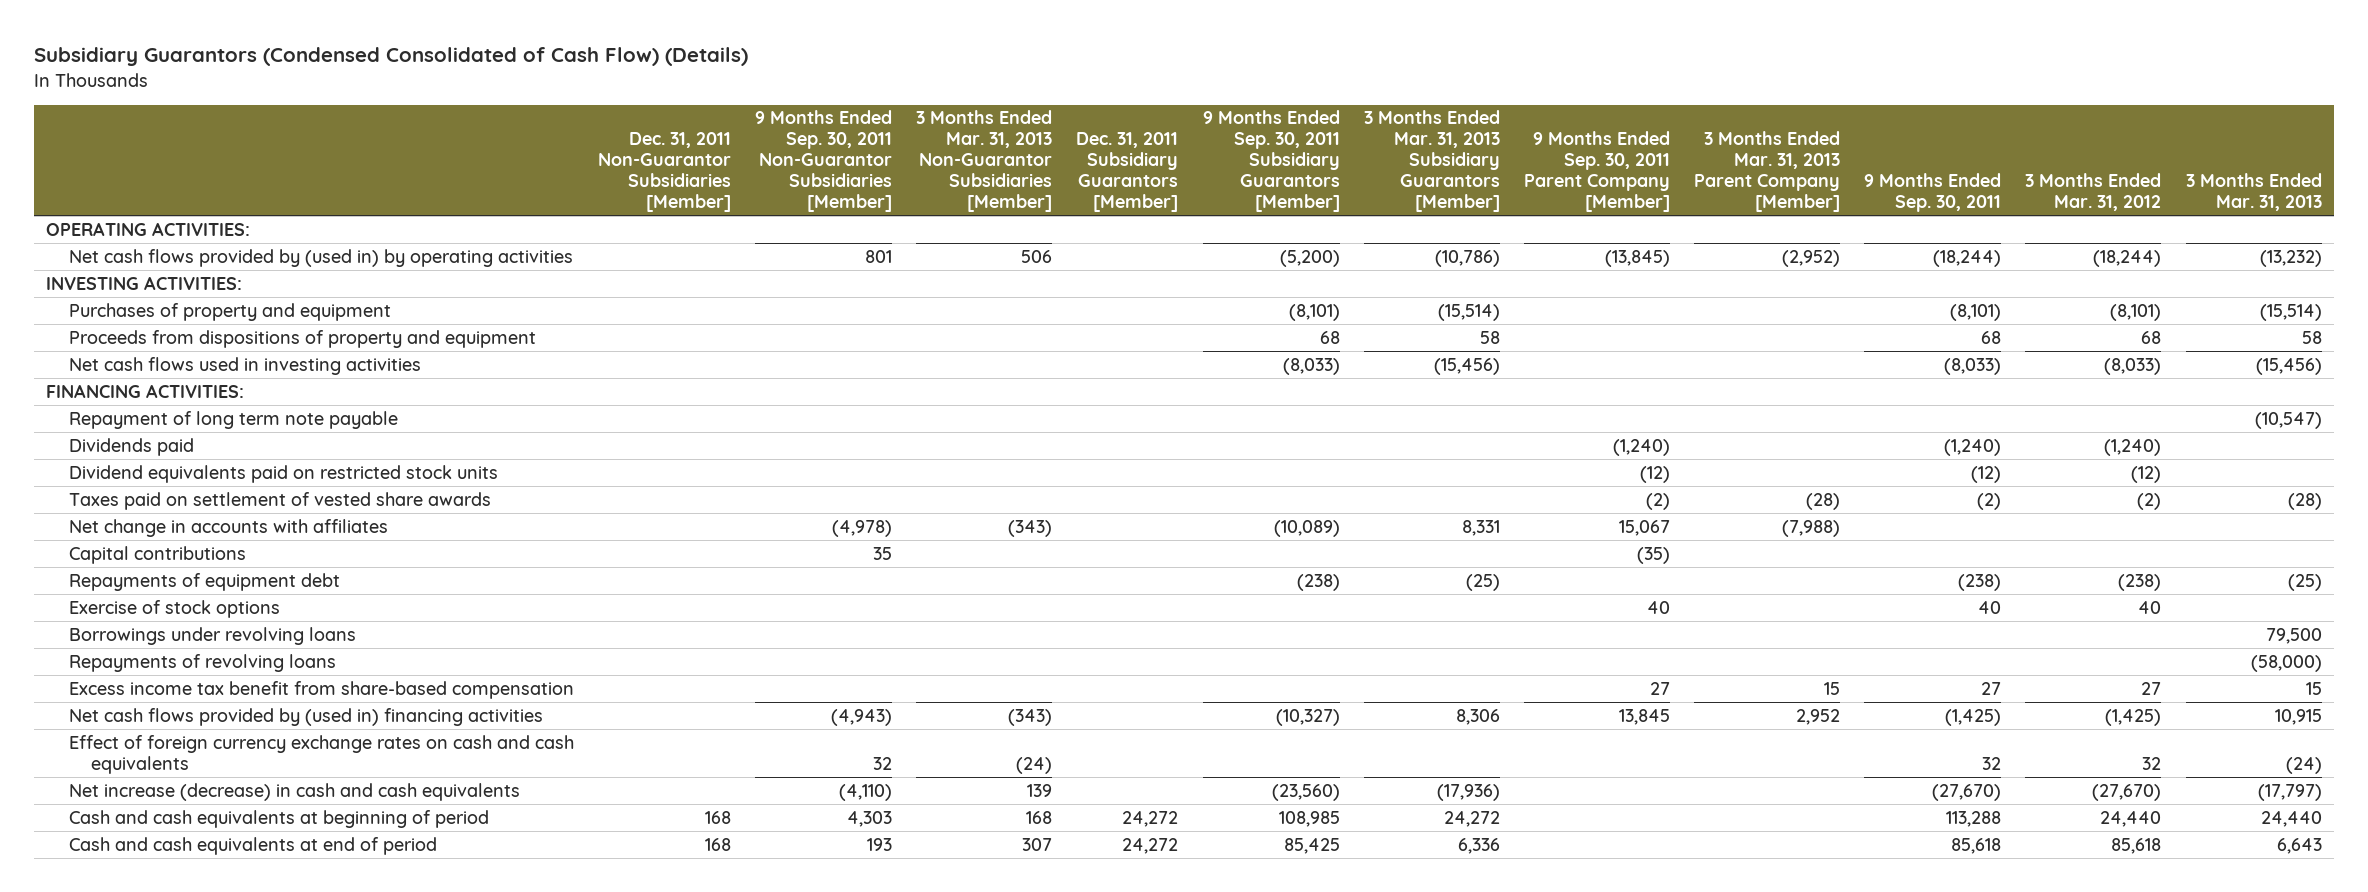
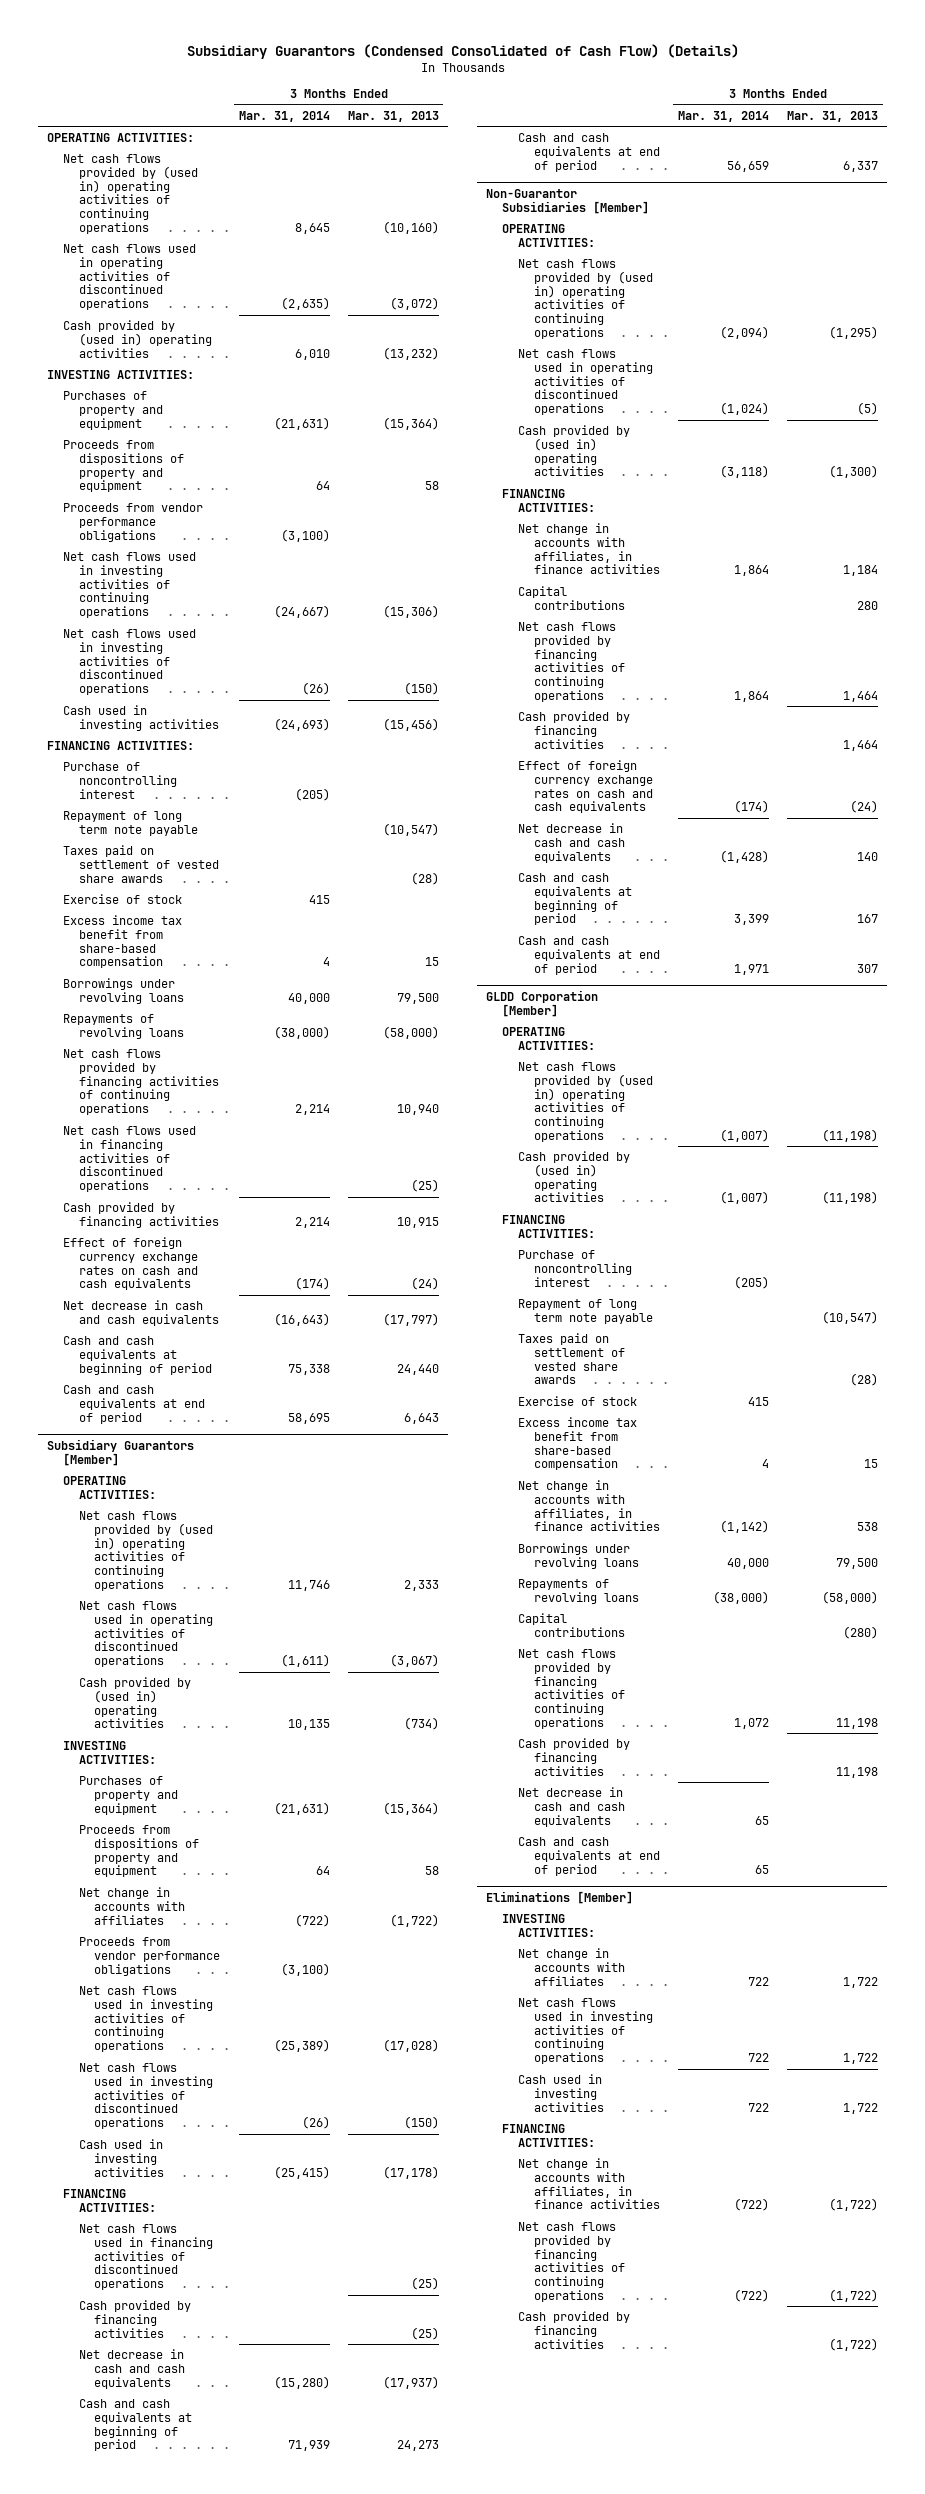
- | Dec. 31, 2011 Non-Guarantor Subsidiaries [Member] | 9 Months Ended Sep. 30, 2011 Non-Guarantor Subsidiaries [Member] | 3 Months Ended Mar. 31, 2013 Non-Guarantor Subsidiaries [Member] | Dec. 31, 2011 Subsidiary Guarantors [Member] | 9 Months Ended Sep. 30, 2011 Subsidiary Guarantors [Member] | 3 Months Ended Mar. 31, 2013 Subsidiary Guarantors [Member] | 9 Months Ended Sep. 30, 2011 Parent Company [Member] | 3 Months Ended Mar. 31, 2013 Parent Company [Member] | 9 Months Ended Sep. 30, 2011 | 3 Months Ended Mar. 31, 2012 | 3 Months Ended Mar. 31, 2013
+ | 3 Months Ended Mar. 31, 2014 | 3 Months Ended Mar. 31, 2013
- Net cash flows provided by (used in) by operating activities | | 801 | 506 | | (5,200) | (10,786) | (13,845) | (2,952) | (18,244) | (18,244) | (13,232)
+ Net cash flows provided by (used in) operating activities of continuing operations | 8,645 | (10,160)
+ Net cash flows used in operating activities of discontinued operations | (2,635) | (3,072)
+ Cash provided by (used in) operating activities | 6,010 | (13,232)
- Purchases of property and equipment | | | | | (8,101) | (15,514) | | | (8,101) | (8,101) | (15,514)
+ Purchases of property and equipment | (21,631) | (15,364)
- Net cash flows used in investing activities | | | | | (8,033) | (15,456) | | | (8,033) | (8,033) | (15,456)
+ Proceeds from vendor performance obligations | (3,100) |
+ Net cash flows used in investing activities of continuing operations | (24,667) | (15,306)
+ Net cash flows used in investing activities of discontinued operations | (26) | (150)
+ Cash used in investing activities | (24,693) | (15,456)
+ Purchase of noncontrolling interest | (205) |
- Dividends paid | | | | | | | (1,240) | | (1,240) | (1,240) |
- Dividend equivalents paid on restricted stock units | | | | | | | (12) | | (12) | (12) |
- Net change in accounts with affiliates | | (4,978) | (343) | | (10,089) | 8,331 | 15,067 | (7,988) | | |
- Capital contributions | | 35 | | | | | (35) | | | |
- Repayments of equipment debt | | | | | (238) | (25) | | | (238) | (238) | (25)
- Exercise of stock options | | | | | | | 40 | | 40 | 40 |
+ Exercise of stock | 415 |
moved up: Excess income tax benefit from share-based compensation | 4 | 15
- Net cash flows provided by (used in) financing activities | | (4,943) | (343) | | (10,327) | 8,306 | 13,845 | 2,952 | (1,425) | (1,425) | 10,915
+ Net cash flows provided by financing activities of continuing operations | 2,214 | 10,940
+ Net cash flows used in financing activities of discontinued operations | | (25)
+ Cash provided by financing activities | 2,214 | 10,915
- Net increase (decrease) in cash and cash equivalents | | (4,110) | 139 | | (23,560) | (17,936) | | | (27,670) | (27,670) | (17,797)
+ Net decrease in cash and cash equivalents | (16,643) | (17,797)
+ Subsidiary Guarantors [Member]
+ OPERATING ACTIVITIES:
+ Net cash flows provided by (used in) operating activities of continuing operations | 11,746 | 2,333
+ Net cash flows used in operating activities of discontinued operations | (1,611) | (3,067)
+ Cash provided by (used in) operating activities | 10,135 | (734)
+ INVESTING ACTIVITIES:
+ Purchases of property and equipment | (21,631) | (15,364)
+ Proceeds from dispositions of property and equipment | 64 | 58
+ Net change in accounts with affiliates | (722) | (1,722)
+ Proceeds from vendor performance obligations | (3,100) |
+ Net cash flows used in investing activities of continuing operations | (25,389) | (17,028)
+ Net cash flows used in investing activities of discontinued operations | (26) | (150)
+ Cash used in investing activities | (25,415) | (17,178)
+ FINANCING ACTIVITIES:
+ Net cash flows used in financing activities of discontinued operations | | (25)
+ Cash provided by financing activities | | (25)
+ Net decrease in cash and cash equivalents | (15,280) | (17,937)
+ Cash and cash equivalents at beginning of period | 71,939 | 24,273
+ Cash and cash equivalents at end of period | 56,659 | 6,337
+ Non-Guarantor Subsidiaries [Member]
+ OPERATING ACTIVITIES:
+ Net cash flows provided by (used in) operating activities of continuing operations | (2,094) | (1,295)
+ Net cash flows used in operating activities of discontinued operations | (1,024) | (5)
+ Cash provided by (used in) operating activities | (3,118) | (1,300)
+ FINANCING ACTIVITIES:
+ Net change in accounts with affiliates, in finance activities | 1,864 | 1,184
+ Capital contributions | | 280
+ Net cash flows provided by financing activities of continuing operations | 1,864 | 1,464
+ Cash provided by financing activities | | 1,464
+ Effect of foreign currency exchange rates on cash and cash equivalents | (174) | (24)
+ Net decrease in cash and cash equivalents | (1,428) | 140
+ Cash and cash equivalents at beginning of period | 3,399 | 167
+ Cash and cash equivalents at end of period | 1,971 | 307
+ GLDD Corporation [Member]
+ OPERATING ACTIVITIES:
+ Net cash flows provided by (used in) operating activities of continuing operations | (1,007) | (11,198)
+ Cash provided by (used in) operating activities | (1,007) | (11,198)
+ FINANCING ACTIVITIES:
+ Purchase of noncontrolling interest | (205) |
+ Repayment of long term note payable | | (10,547)
+ Taxes paid on settlement of vested share awards | | (28)
+ Exercise of stock | 415 |
+ Excess income tax benefit from share-based compensation | 4 | 15
+ Net change in accounts with affiliates, in finance activities | (1,142) | 538
+ Borrowings under revolving loans | 40,000 | 79,500
+ Repayments of revolving loans | (38,000) | (58,000)
+ Capital contributions | | (280)
+ Net cash flows provided by financing activities of continuing operations | 1,072 | 11,198
+ Cash provided by financing activities | | 11,198
+ Net decrease in cash and cash equivalents | 65 |
+ Cash and cash equivalents at end of period | 65 |
+ Eliminations [Member]
+ INVESTING ACTIVITIES:
+ Net change in accounts with affiliates | 722 | 1,722
+ Net cash flows used in investing activities of continuing operations | 722 | 1,722
+ Cash used in investing activities | 722 | 1,722
+ FINANCING ACTIVITIES:
+ Net change in accounts with affiliates, in finance activities | (722) | (1,722)
+ Net cash flows provided by financing activities of continuing operations | (722) | (1,722)
+ Cash provided by financing activities | | (1,722)

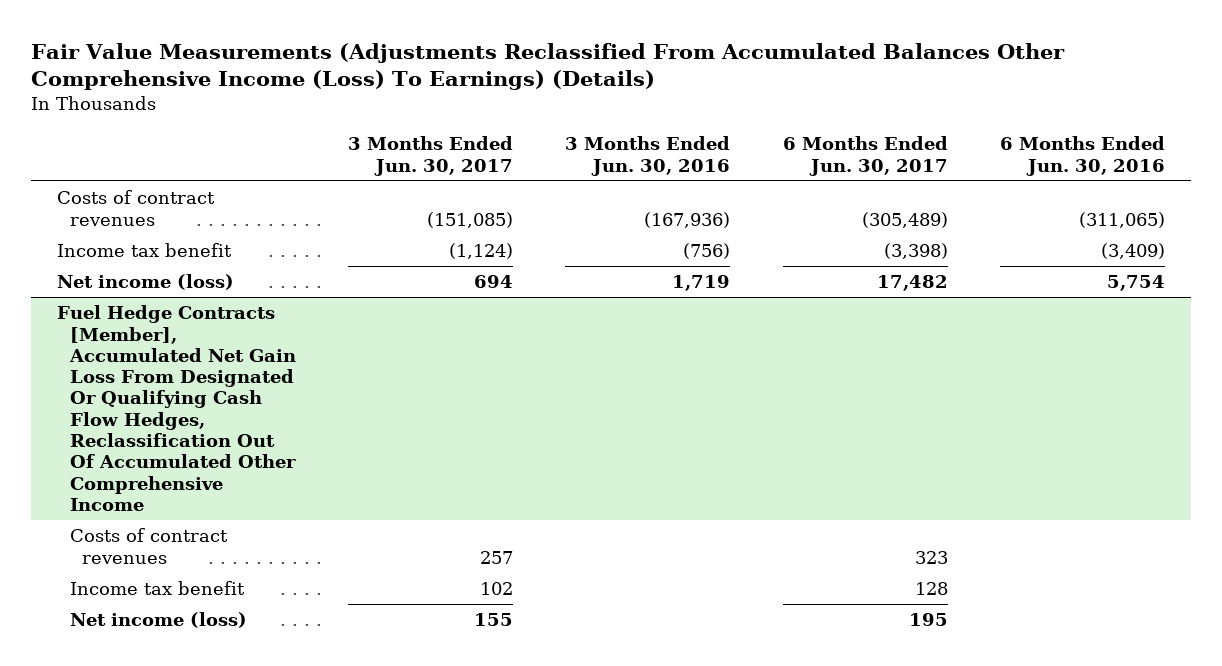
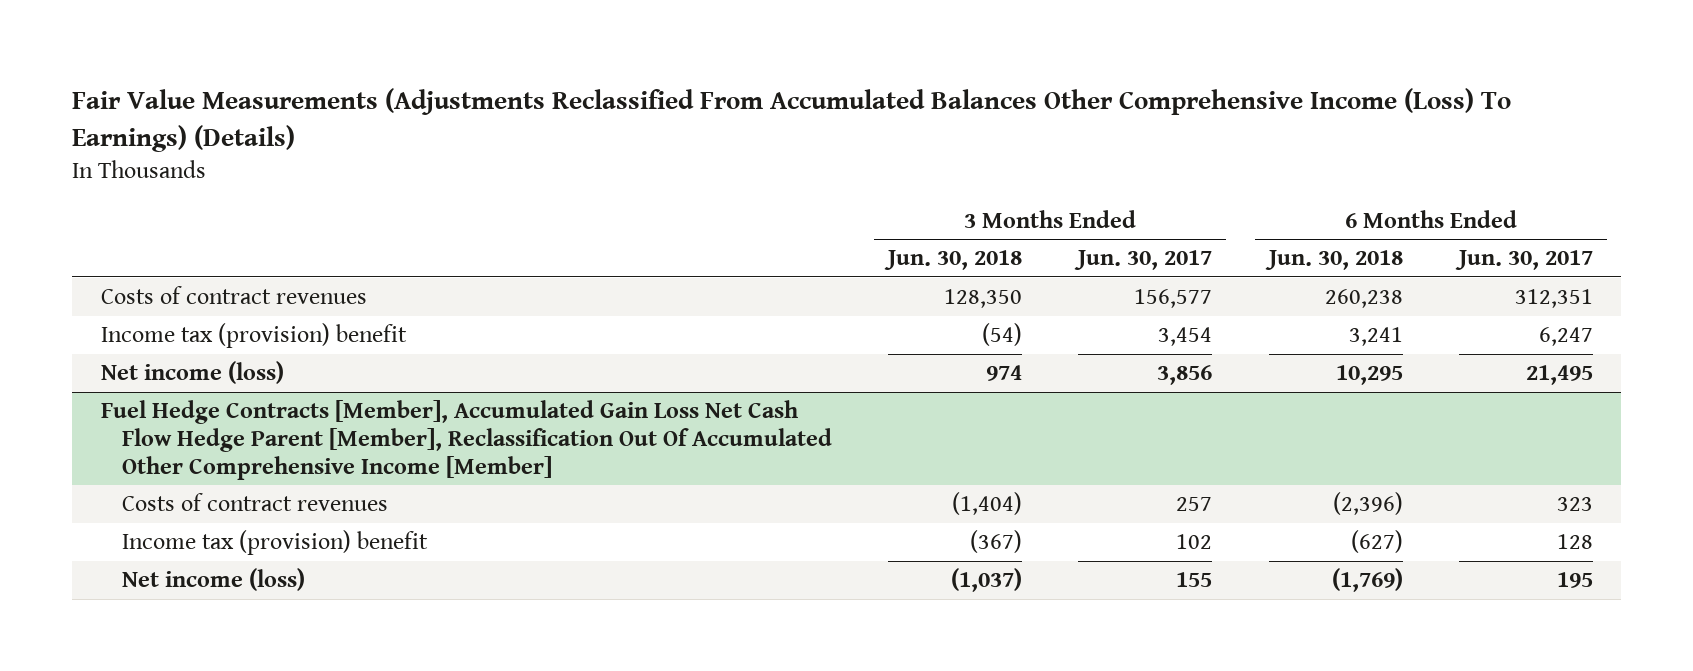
- | 3 Months Ended Jun. 30, 2017 | 3 Months Ended Jun. 30, 2016 | 6 Months Ended Jun. 30, 2017 | 6 Months Ended Jun. 30, 2016
+ | 3 Months Ended Jun. 30, 2018 | 3 Months Ended Jun. 30, 2017 | 6 Months Ended Jun. 30, 2018 | 6 Months Ended Jun. 30, 2017
- Costs of contract revenues | (151,085) | (167,936) | (305,489) | (311,065)
- Income tax benefit | (1,124) | (756) | (3,398) | (3,409)
- Net income (loss) | 694 | 1,719 | 17,482 | 5,754
- Fuel Hedge Contracts [Member], Accumulated Net Gain Loss From Designated Or Qualifying Cash Flow Hedges, Reclassification Out Of Accumulated Other Comprehensive Income
+ Costs of contract revenues | 128,350 | 156,577 | 260,238 | 312,351
+ Income tax (provision) benefit | (54) | 3,454 | 3,241 | 6,247
+ Net income (loss) | 974 | 3,856 | 10,295 | 21,495
+ Fuel Hedge Contracts [Member], Accumulated Gain Loss Net Cash Flow Hedge Parent [Member], Reclassification Out Of Accumulated Other Comprehensive Income [Member]
- Income tax benefit | 102 | | 128 |
+ Income tax (provision) benefit | (367) | 102 | (627) | 128

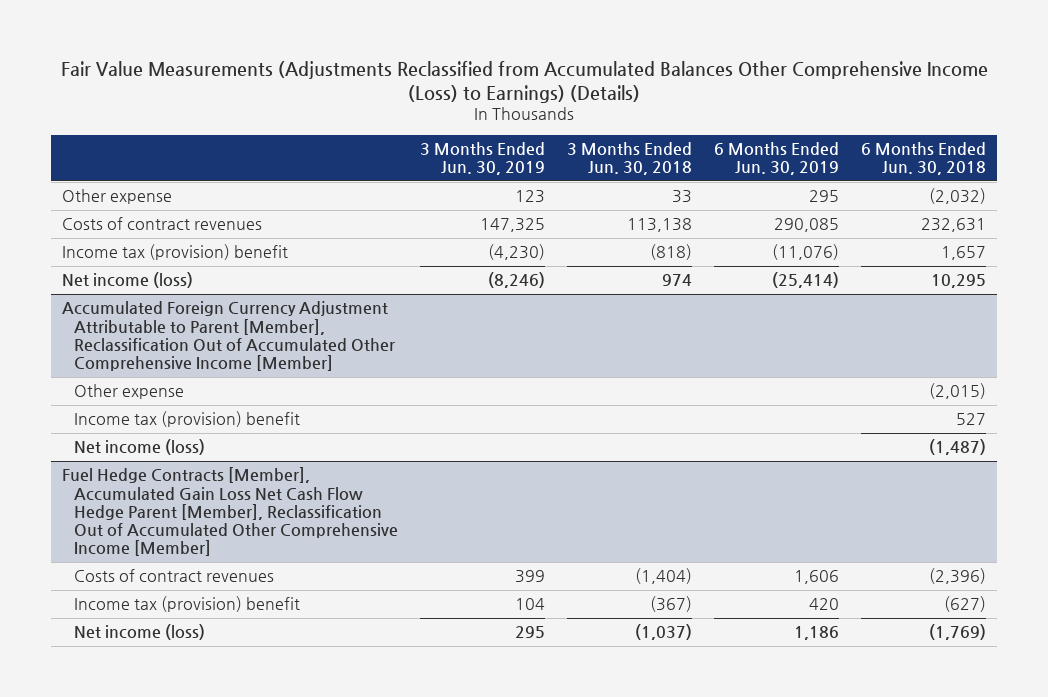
- Fair Value Measurements (Adjustments Reclassified From Accumulated Balances Other Comprehensive Income (Loss) To Earnings) (Details)
+ Fair Value Measurements (Adjustments Reclassified from Accumulated Balances Other Comprehensive Income (Loss) to Earnings) (Details)
- | 3 Months Ended Jun. 30, 2018 | 3 Months Ended Jun. 30, 2017 | 6 Months Ended Jun. 30, 2018 | 6 Months Ended Jun. 30, 2017
+ | 3 Months Ended Jun. 30, 2019 | 3 Months Ended Jun. 30, 2018 | 6 Months Ended Jun. 30, 2019 | 6 Months Ended Jun. 30, 2018
- Costs of contract revenues | 128,350 | 156,577 | 260,238 | 312,351
- Income tax (provision) benefit | (54) | 3,454 | 3,241 | 6,247
+ Other expense | 123 | 33 | 295 | (2,032)
+ Costs of contract revenues | 147,325 | 113,138 | 290,085 | 232,631
+ Income tax (provision) benefit | (4,230) | (818) | (11,076) | 1,657
- Fuel Hedge Contracts [Member], Accumulated Gain Loss Net Cash Flow Hedge Parent [Member], Reclassification Out Of Accumulated Other Comprehensive Income [Member]
+ Accumulated Foreign Currency Adjustment Attributable to Parent [Member], Reclassification Out of Accumulated Other Comprehensive Income [Member]
+ Other expense | | | | (2,015)
+ Income tax (provision) benefit | | | | 527
+ Net income (loss) | | | | (1,487)
+ Fuel Hedge Contracts [Member], Accumulated Gain Loss Net Cash Flow Hedge Parent [Member], Reclassification Out of Accumulated Other Comprehensive Income [Member]

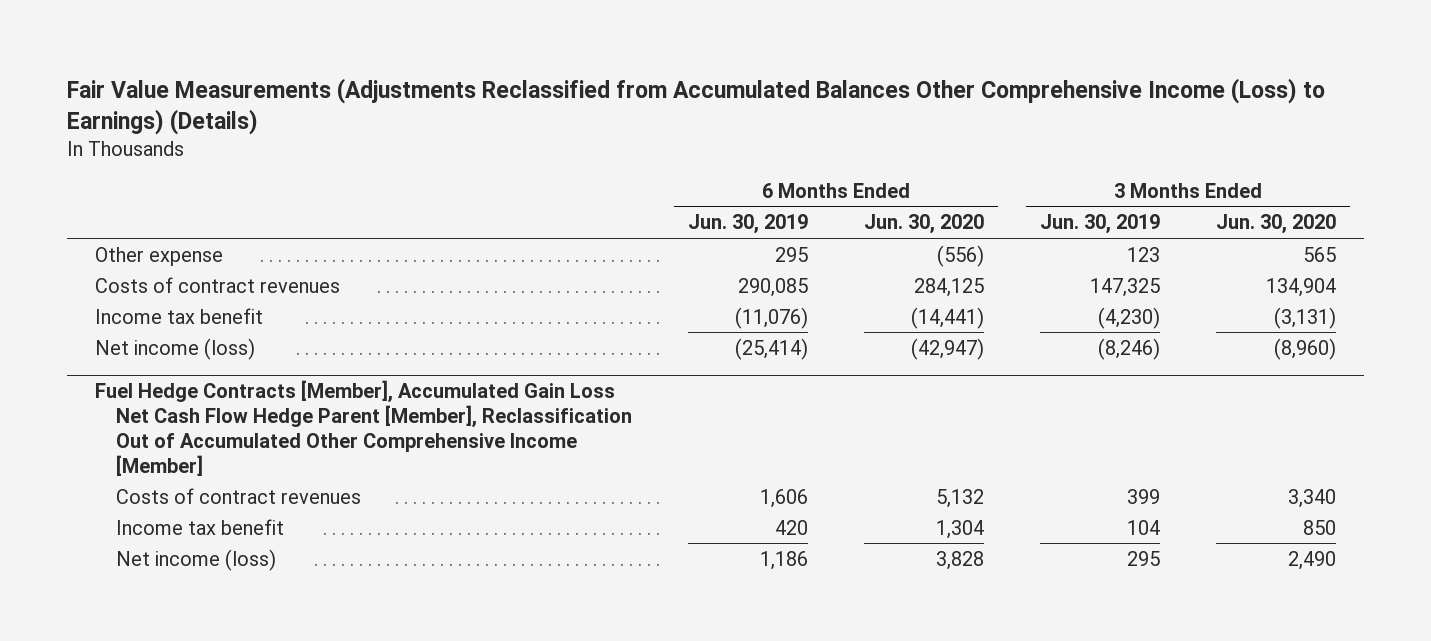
- | 3 Months Ended Jun. 30, 2019 | 3 Months Ended Jun. 30, 2018 | 6 Months Ended Jun. 30, 2019 | 6 Months Ended Jun. 30, 2018
+ | 6 Months Ended Jun. 30, 2019 | 6 Months Ended Jun. 30, 2020 | 3 Months Ended Jun. 30, 2019 | 3 Months Ended Jun. 30, 2020
- Income tax (provision) benefit | (4,230) | (818) | (11,076) | 1,657
+ Income tax benefit | (11,076) | (14,441) | (4,230) | (3,131)
- Accumulated Foreign Currency Adjustment Attributable to Parent [Member], Reclassification Out of Accumulated Other Comprehensive Income [Member]
- Other expense | | | | (2,015)
- Income tax (provision) benefit | | | | 527
- Net income (loss) | | | | (1,487)
@ Fuel Hedge Contracts [Member], Accumulated Gain Loss Net Cash Flow Hedge Parent [Member], Reclassification Out of Accumulated Other Comprehensive Income [Member]
- Income tax (provision) benefit | 104 | (367) | 420 | (627)
+ Income tax benefit | 420 | 1,304 | 104 | 850

